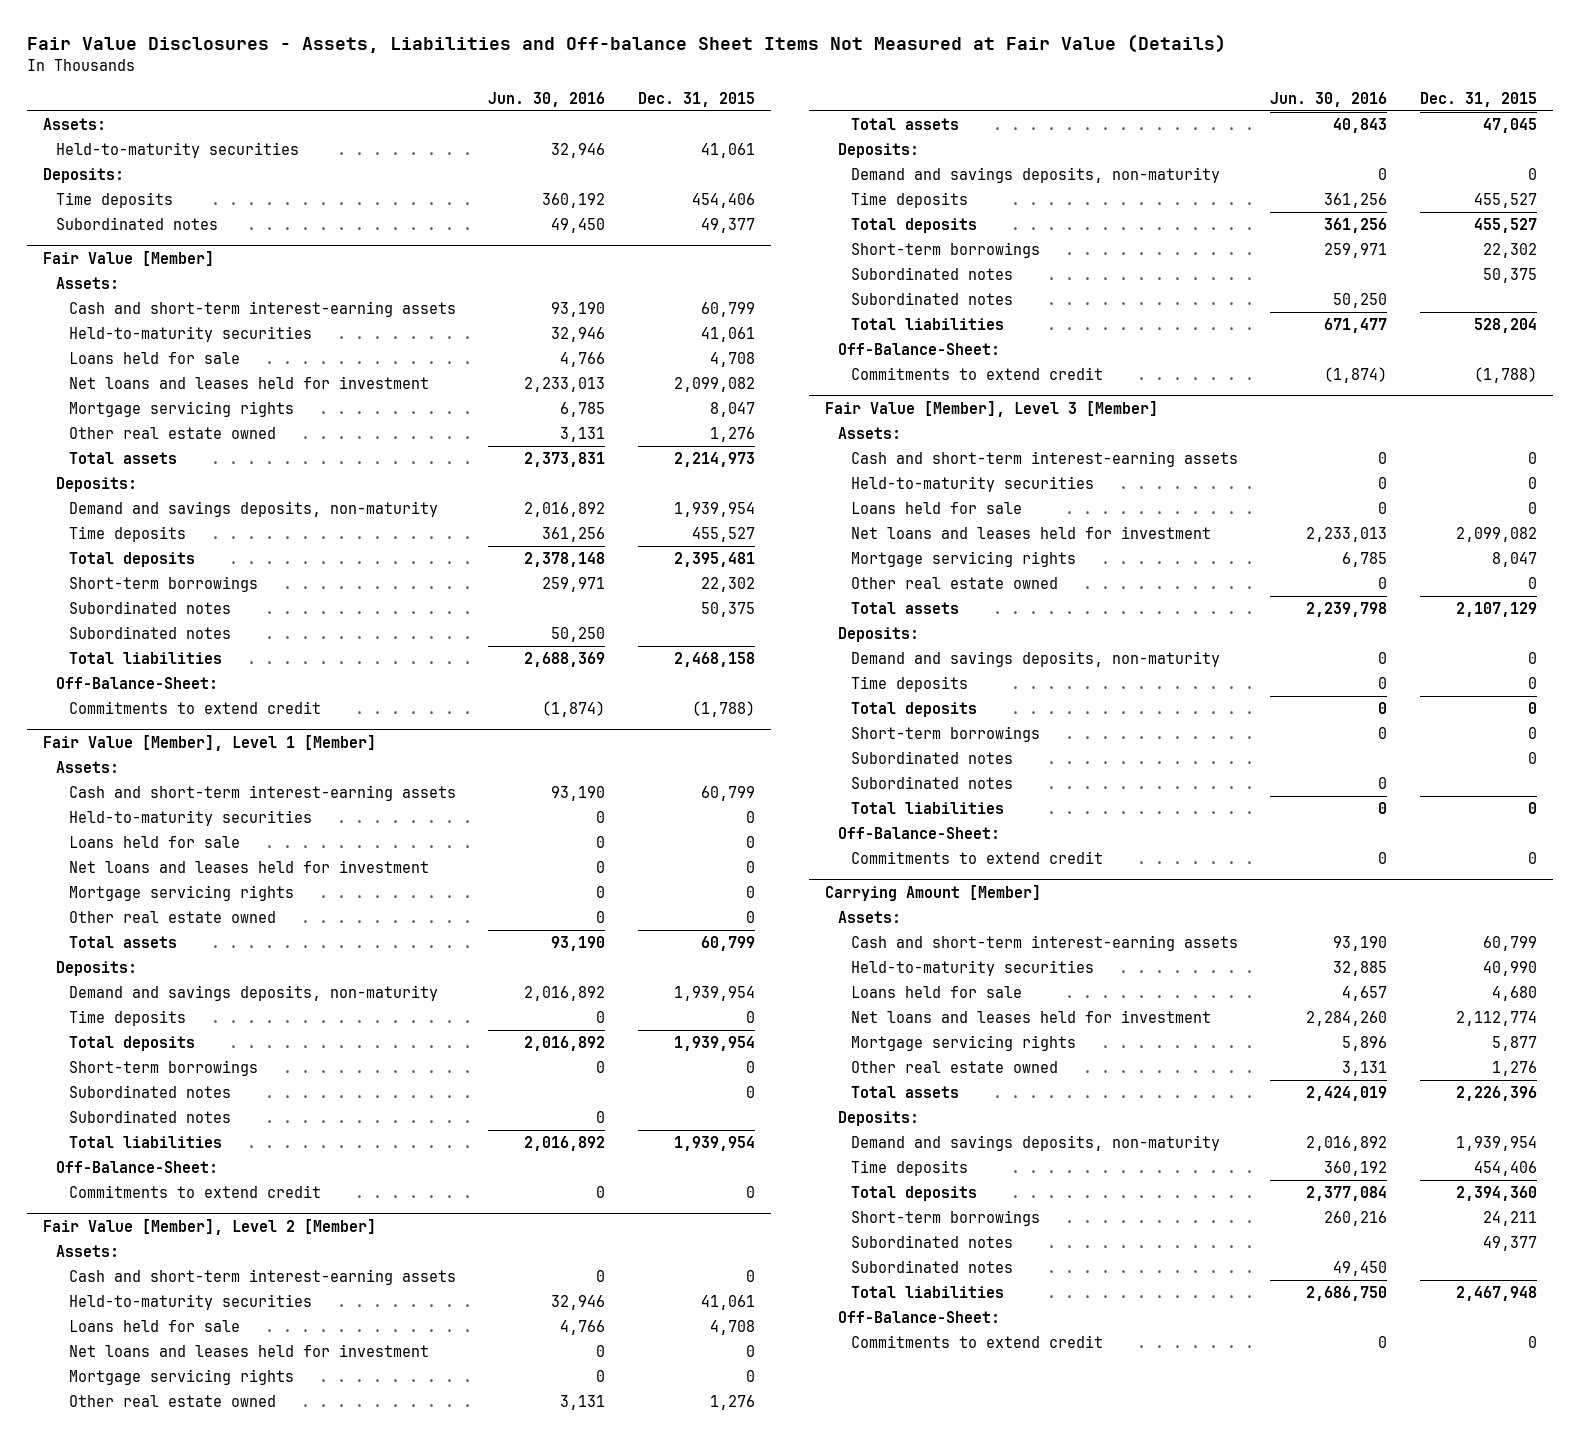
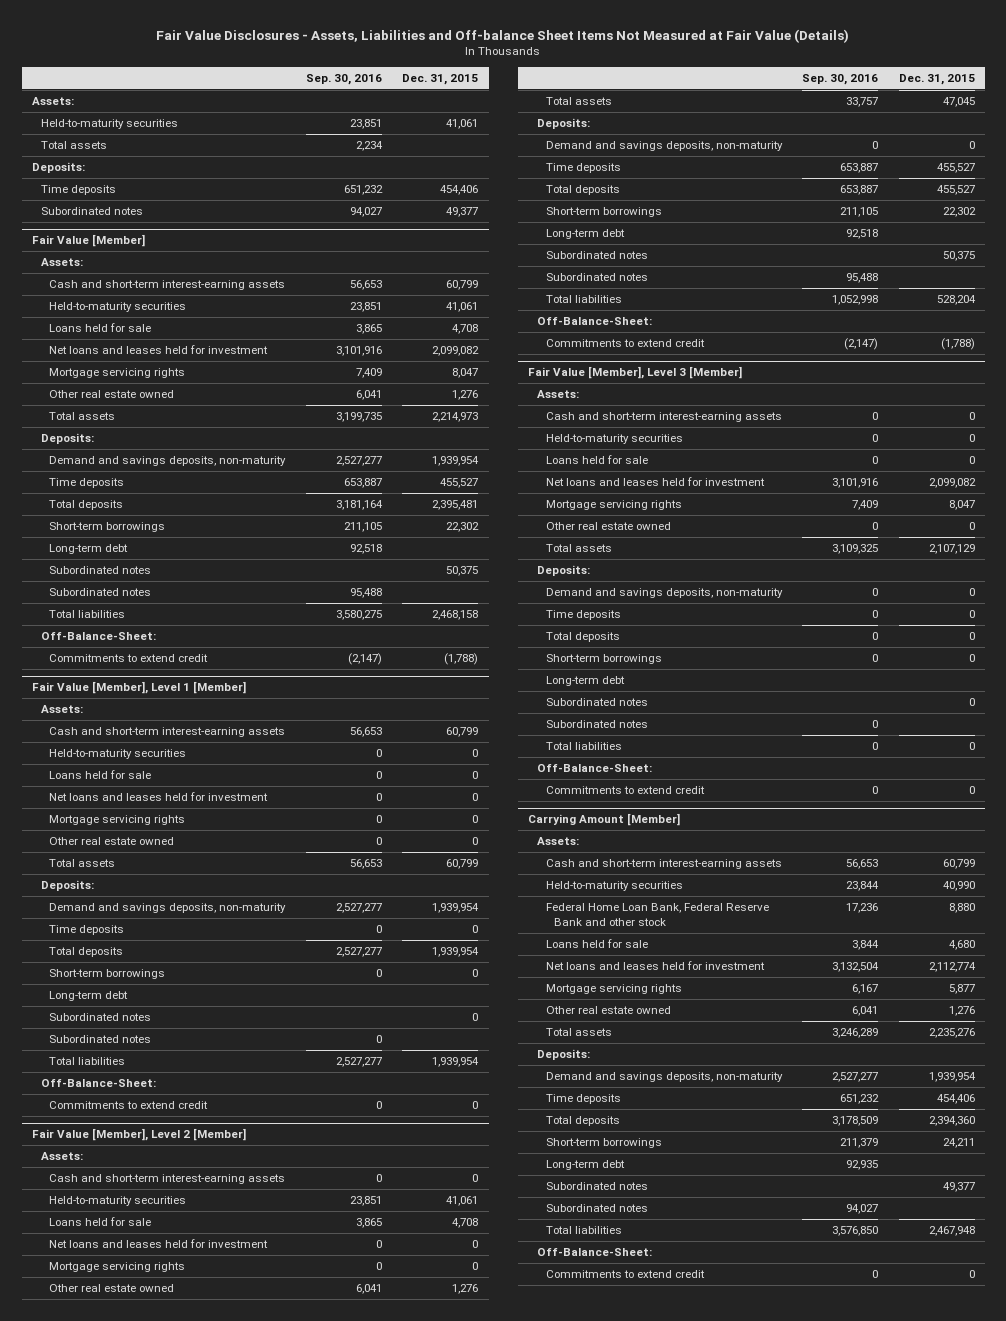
- | Jun. 30, 2016 | Dec. 31, 2015
+ | Sep. 30, 2016 | Dec. 31, 2015
+ Total assets | 2,234 |
@ Fair Value [Member]
+ Long-term debt | 92,518 |
@ Fair Value [Member], Level 1 [Member]
+ Long-term debt
@ Fair Value [Member], Level 2 [Member]
+ Long-term debt | 92,518 |
@ Fair Value [Member], Level 3 [Member]
+ Long-term debt
@ Carrying Amount [Member]
+ Federal Home Loan Bank, Federal Reserve Bank and other stock | 17,236 | 8,880
- Total assets | 2,424,019 | 2,226,396
+ Total assets | 3,246,289 | 2,235,276
+ Long-term debt | 92,935 |

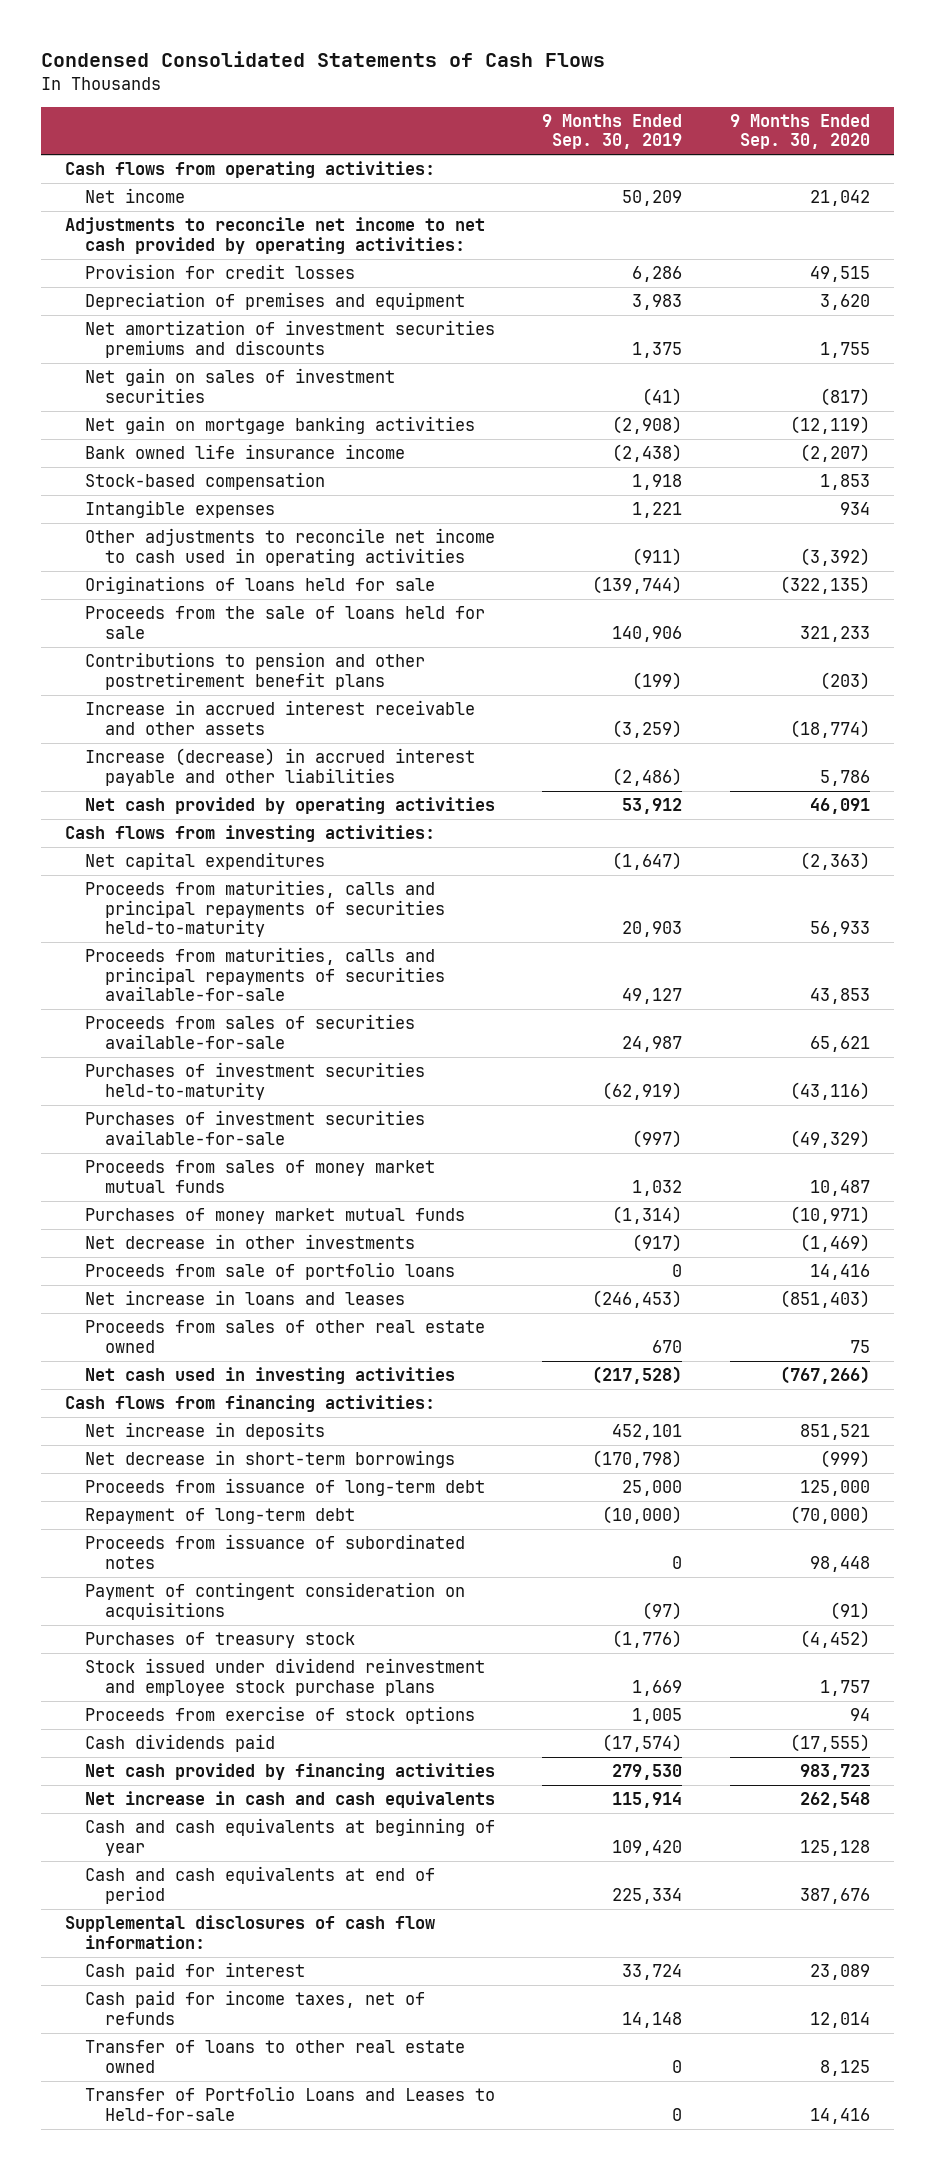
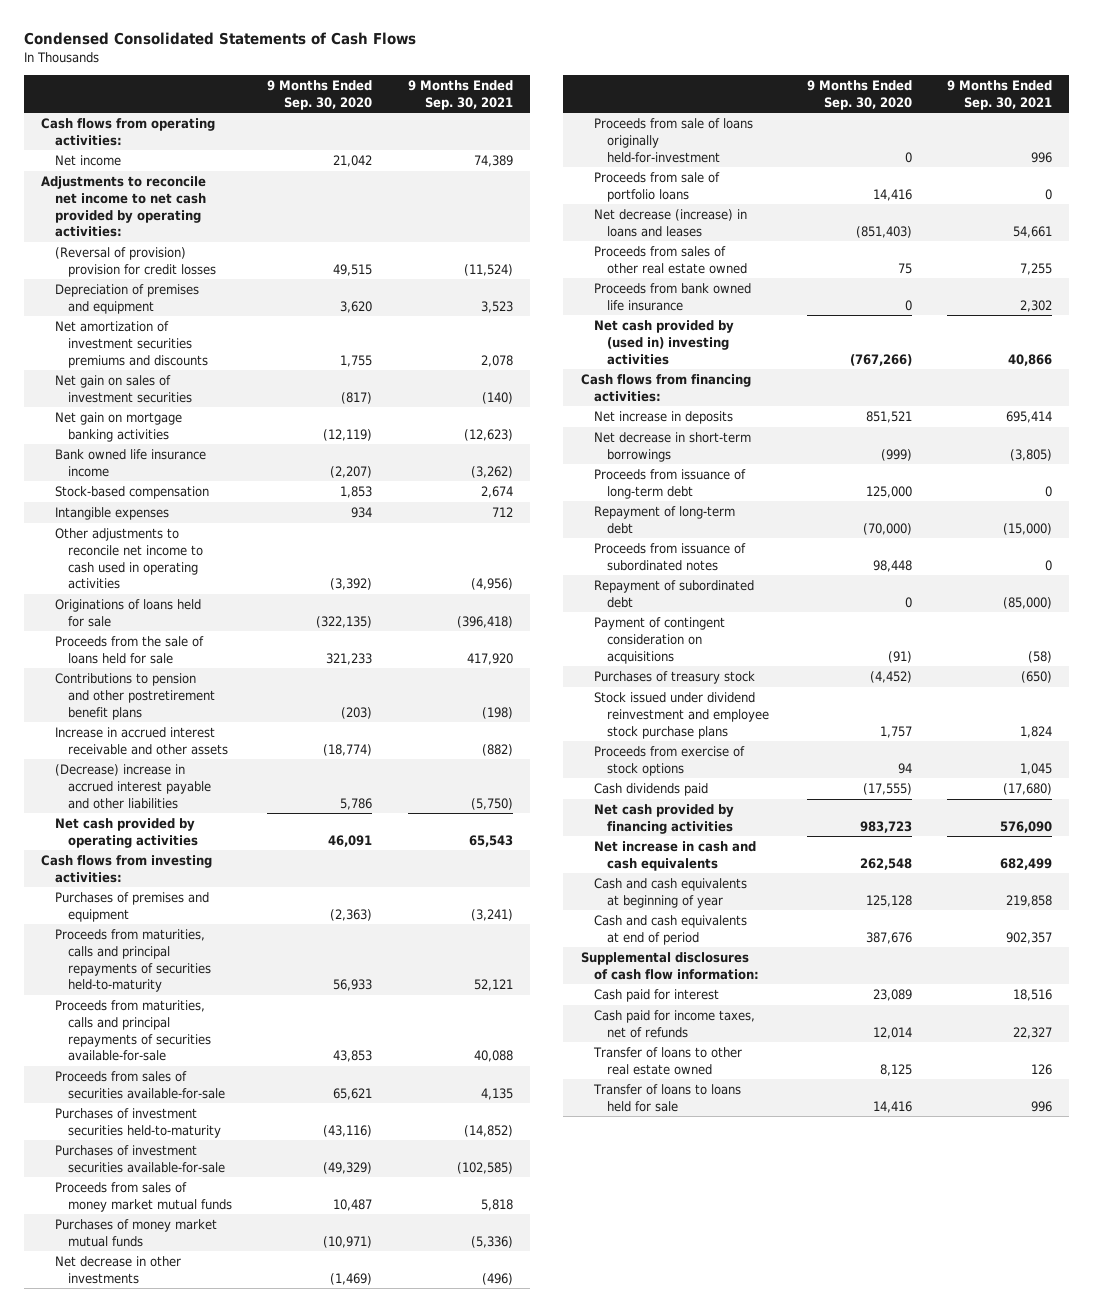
- | 9 Months Ended Sep. 30, 2019 | 9 Months Ended Sep. 30, 2020
+ | 9 Months Ended Sep. 30, 2020 | 9 Months Ended Sep. 30, 2021
- Provision for credit losses | 6,286 | 49,515
+ (Reversal of provision) provision for credit losses | 49,515 | (11,524)
- Increase (decrease) in accrued interest payable and other liabilities | (2,486) | 5,786
+ (Decrease) increase in accrued interest payable and other liabilities | 5,786 | (5,750)
- Net capital expenditures | (1,647) | (2,363)
+ Purchases of premises and equipment | (2,363) | (3,241)
+ Proceeds from sale of loans originally held-for-investment | 0 | 996
- Net increase in loans and leases | (246,453) | (851,403)
+ Net decrease (increase) in loans and leases | (851,403) | 54,661
- Net cash used in investing activities | (217,528) | (767,266)
+ Proceeds from bank owned life insurance | 0 | 2,302
+ Net cash provided by (used in) investing activities | (767,266) | 40,866
+ Repayment of subordinated debt | 0 | (85,000)
- Transfer of Portfolio Loans and Leases to Held-for-sale | 0 | 14,416
+ Transfer of loans to loans held for sale | 14,416 | 996

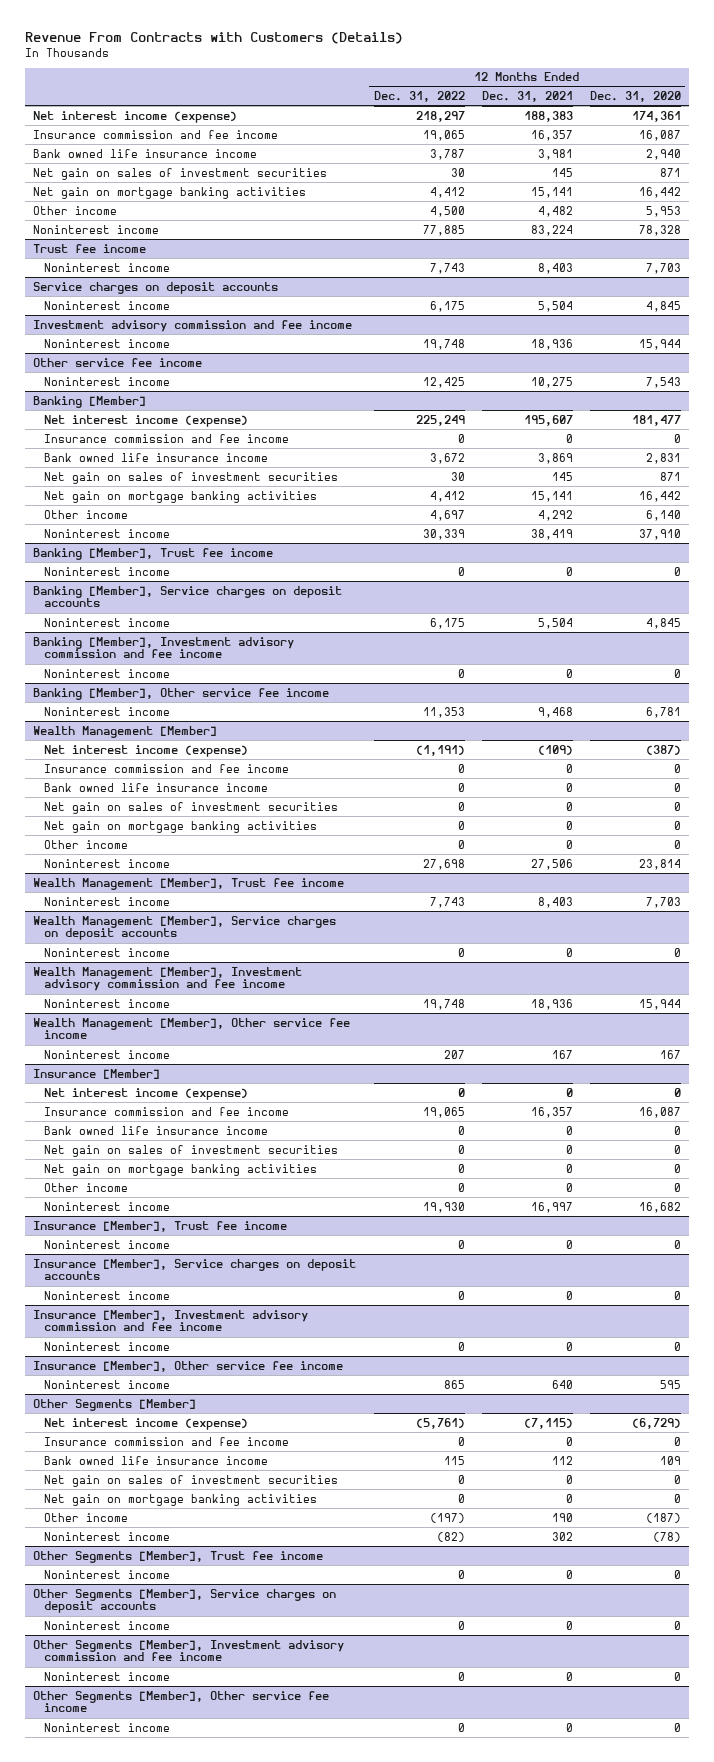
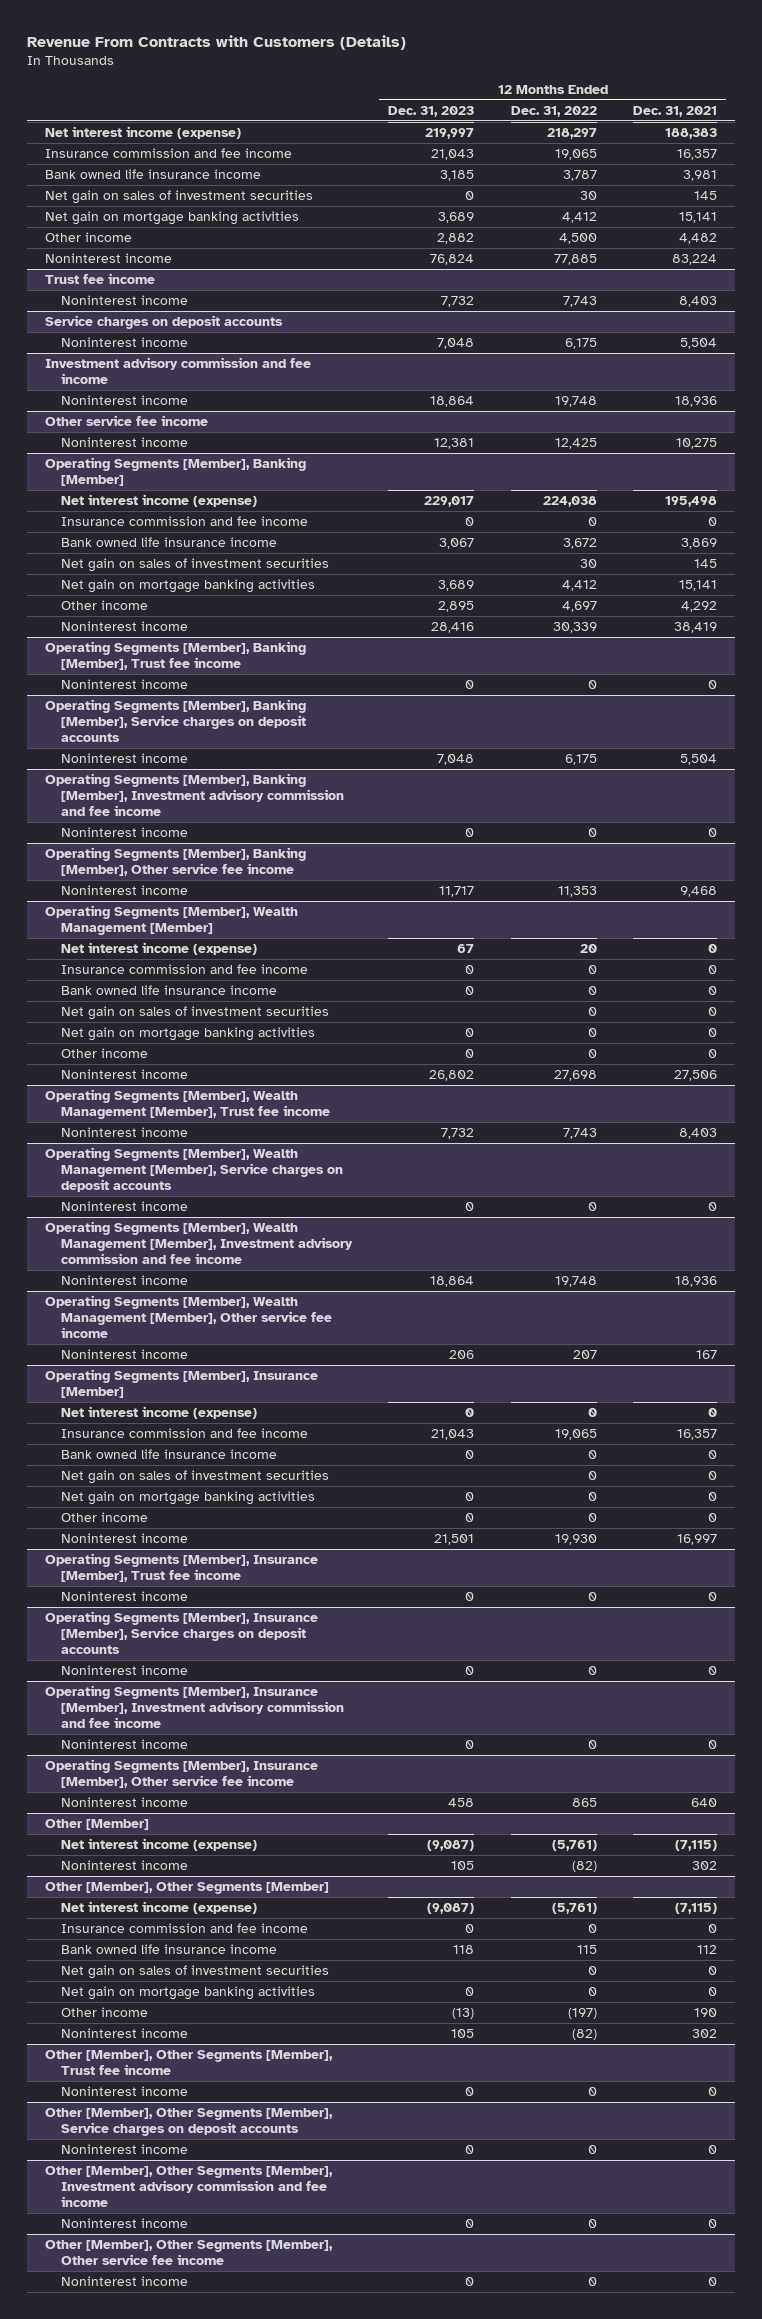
- | 12 Months Ended Dec. 31, 2022 | 12 Months Ended Dec. 31, 2021 | 12 Months Ended Dec. 31, 2020
+ | 12 Months Ended Dec. 31, 2023 | 12 Months Ended Dec. 31, 2022 | 12 Months Ended Dec. 31, 2021
- Banking [Member]
- Net interest income (expense) | 225,249 | 195,607 | 181,477
+ Operating Segments [Member], Banking [Member]
+ Net interest income (expense) | 229,017 | 224,038 | 195,498
- Banking [Member], Trust fee income
+ Operating Segments [Member], Banking [Member], Trust fee income
- Banking [Member], Service charges on deposit accounts
+ Operating Segments [Member], Banking [Member], Service charges on deposit accounts
- Banking [Member], Investment advisory commission and fee income
+ Operating Segments [Member], Banking [Member], Investment advisory commission and fee income
- Banking [Member], Other service fee income
+ Operating Segments [Member], Banking [Member], Other service fee income
- Wealth Management [Member]
- Net interest income (expense) | (1,191) | (109) | (387)
+ Operating Segments [Member], Wealth Management [Member]
+ Net interest income (expense) | 67 | 20 | 0
- Wealth Management [Member], Trust fee income
+ Operating Segments [Member], Wealth Management [Member], Trust fee income
- Wealth Management [Member], Service charges on deposit accounts
+ Operating Segments [Member], Wealth Management [Member], Service charges on deposit accounts
- Wealth Management [Member], Investment advisory commission and fee income
+ Operating Segments [Member], Wealth Management [Member], Investment advisory commission and fee income
- Wealth Management [Member], Other service fee income
+ Operating Segments [Member], Wealth Management [Member], Other service fee income
- Insurance [Member]
+ Operating Segments [Member], Insurance [Member]
- Insurance [Member], Trust fee income
+ Operating Segments [Member], Insurance [Member], Trust fee income
- Insurance [Member], Service charges on deposit accounts
+ Operating Segments [Member], Insurance [Member], Service charges on deposit accounts
- Insurance [Member], Investment advisory commission and fee income
+ Operating Segments [Member], Insurance [Member], Investment advisory commission and fee income
- Insurance [Member], Other service fee income
+ Operating Segments [Member], Insurance [Member], Other service fee income
- Other Segments [Member]
+ Other [Member]
+ Noninterest income | 105 | (82) | 302
+ Other [Member], Other Segments [Member]
+ Net interest income (expense) | (9,087) | (5,761) | (7,115)
- Other Segments [Member], Trust fee income
+ Other [Member], Other Segments [Member], Trust fee income
- Other Segments [Member], Service charges on deposit accounts
+ Other [Member], Other Segments [Member], Service charges on deposit accounts
- Other Segments [Member], Investment advisory commission and fee income
+ Other [Member], Other Segments [Member], Investment advisory commission and fee income
- Other Segments [Member], Other service fee income
+ Other [Member], Other Segments [Member], Other service fee income

